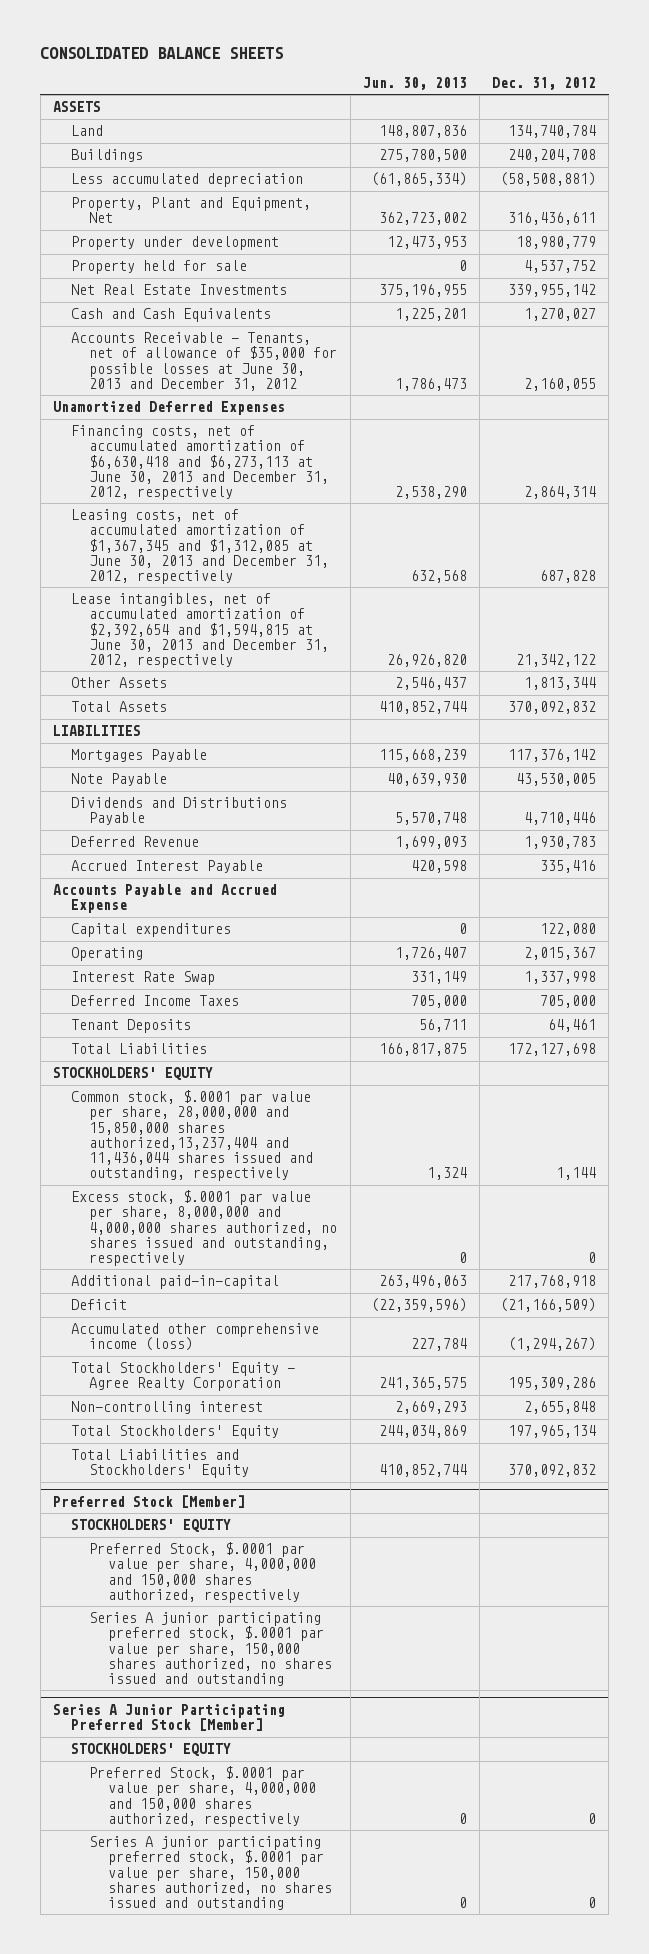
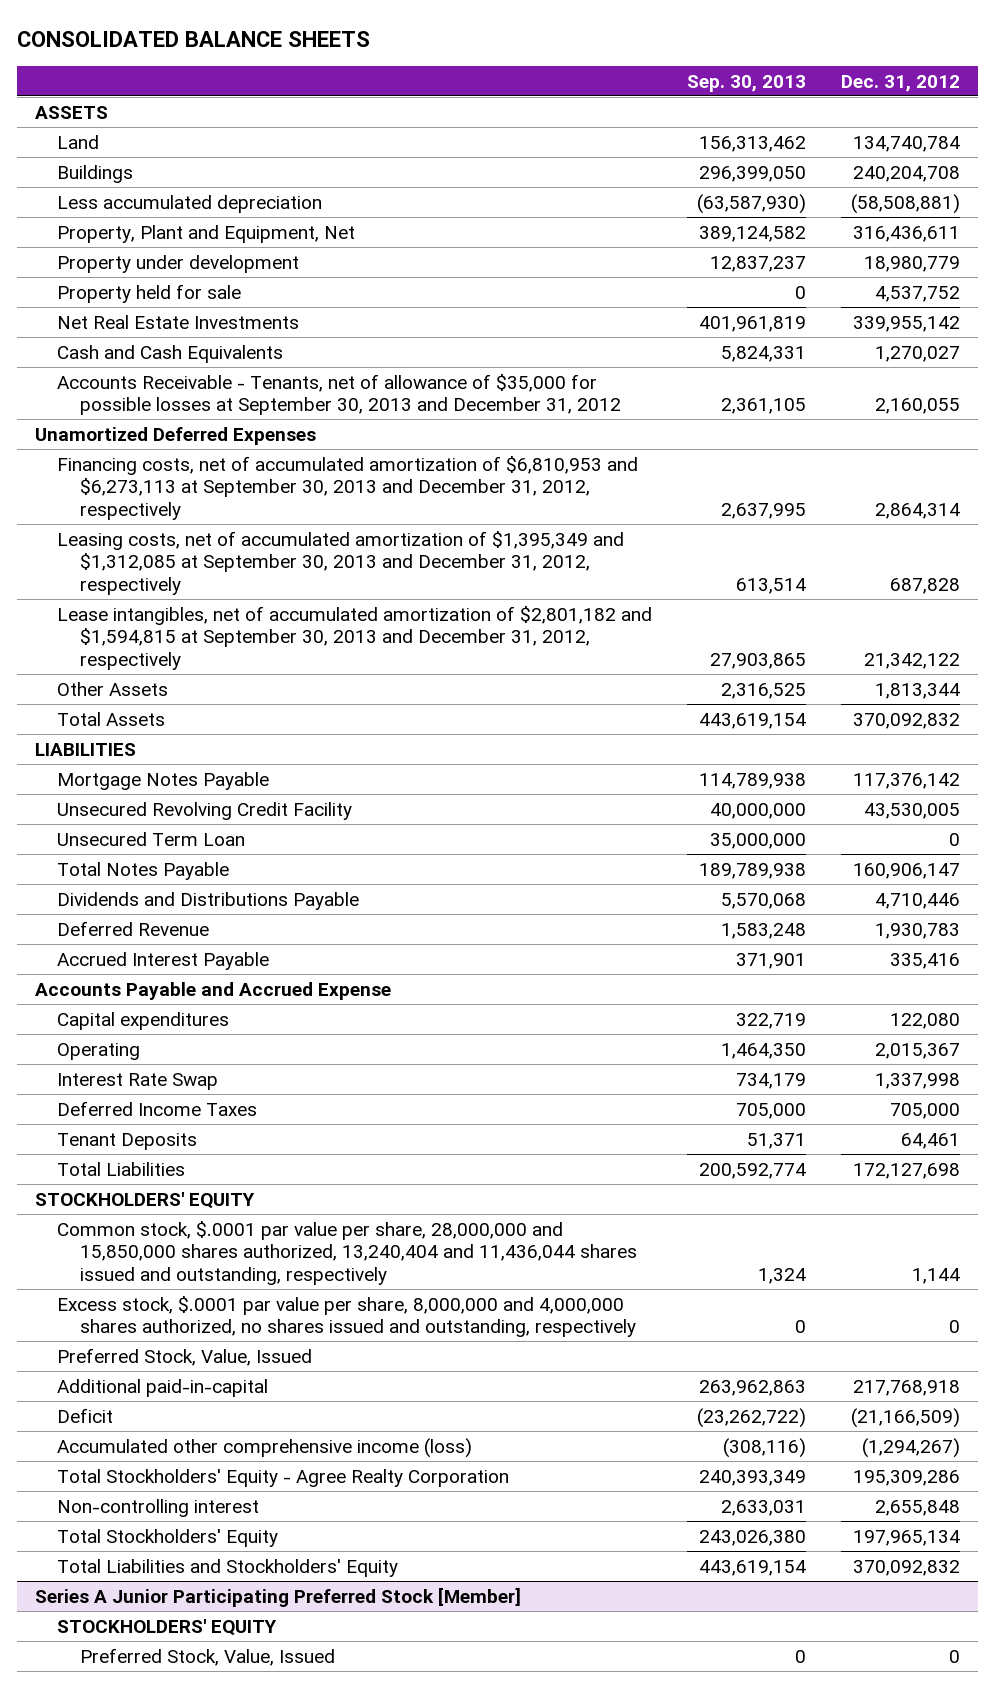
- | Jun. 30, 2013 | Dec. 31, 2012
+ | Sep. 30, 2013 | Dec. 31, 2012
- Accounts Receivable - Tenants, net of allowance of $35,000 for possible losses at June 30, 2013 and December 31, 2012 | 1,786,473 | 2,160,055
+ Accounts Receivable - Tenants, net of allowance of $35,000 for possible losses at September 30, 2013 and December 31, 2012 | 2,361,105 | 2,160,055
- Financing costs, net of accumulated amortization of $6,630,418 and $6,273,113 at June 30, 2013 and December 31, 2012, respectively | 2,538,290 | 2,864,314
- Leasing costs, net of accumulated amortization of $1,367,345 and $1,312,085 at June 30, 2013 and December 31, 2012, respectively | 632,568 | 687,828
- Lease intangibles, net of accumulated amortization of $2,392,654 and $1,594,815 at June 30, 2013 and December 31, 2012, respectively | 26,926,820 | 21,342,122
+ Financing costs, net of accumulated amortization of $6,810,953 and $6,273,113 at September 30, 2013 and December 31, 2012, respectively | 2,637,995 | 2,864,314
+ Leasing costs, net of accumulated amortization of $1,395,349 and $1,312,085 at September 30, 2013 and December 31, 2012, respectively | 613,514 | 687,828
+ Lease intangibles, net of accumulated amortization of $2,801,182 and $1,594,815 at September 30, 2013 and December 31, 2012, respectively | 27,903,865 | 21,342,122
- Mortgages Payable | 115,668,239 | 117,376,142
- Note Payable | 40,639,930 | 43,530,005
+ Mortgage Notes Payable | 114,789,938 | 117,376,142
+ Unsecured Revolving Credit Facility | 40,000,000 | 43,530,005
+ Unsecured Term Loan | 35,000,000 | 0
+ Total Notes Payable | 189,789,938 | 160,906,147
- Common stock, $.0001 par value per share, 28,000,000 and 15,850,000 shares authorized,13,237,404 and 11,436,044 shares issued and outstanding, respectively | 1,324 | 1,144
+ Common stock, $.0001 par value per share, 28,000,000 and 15,850,000 shares authorized, 13,240,404 and 11,436,044 shares issued and outstanding, respectively | 1,324 | 1,144
+ Preferred Stock, Value, Issued
- Preferred Stock [Member]
- STOCKHOLDERS' EQUITY
- Preferred Stock, $.0001 par value per share, 4,000,000 and 150,000 shares authorized, respectively
- Series A junior participating preferred stock, $.0001 par value per share, 150,000 shares authorized, no shares issued and outstanding
@ Series A Junior Participating Preferred Stock [Member]
- Preferred Stock, $.0001 par value per share, 4,000,000 and 150,000 shares authorized, respectively | 0 | 0
- Series A junior participating preferred stock, $.0001 par value per share, 150,000 shares authorized, no shares issued and outstanding | 0 | 0
+ Preferred Stock, Value, Issued | 0 | 0

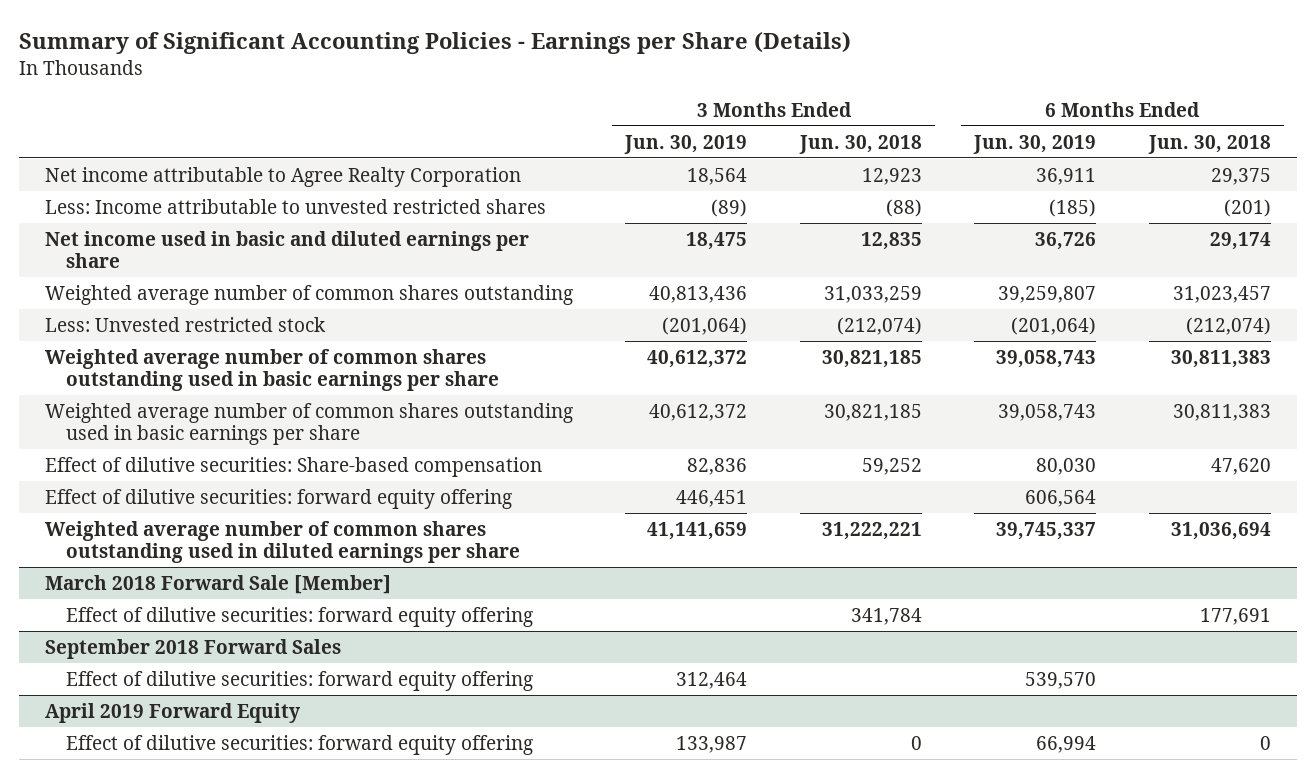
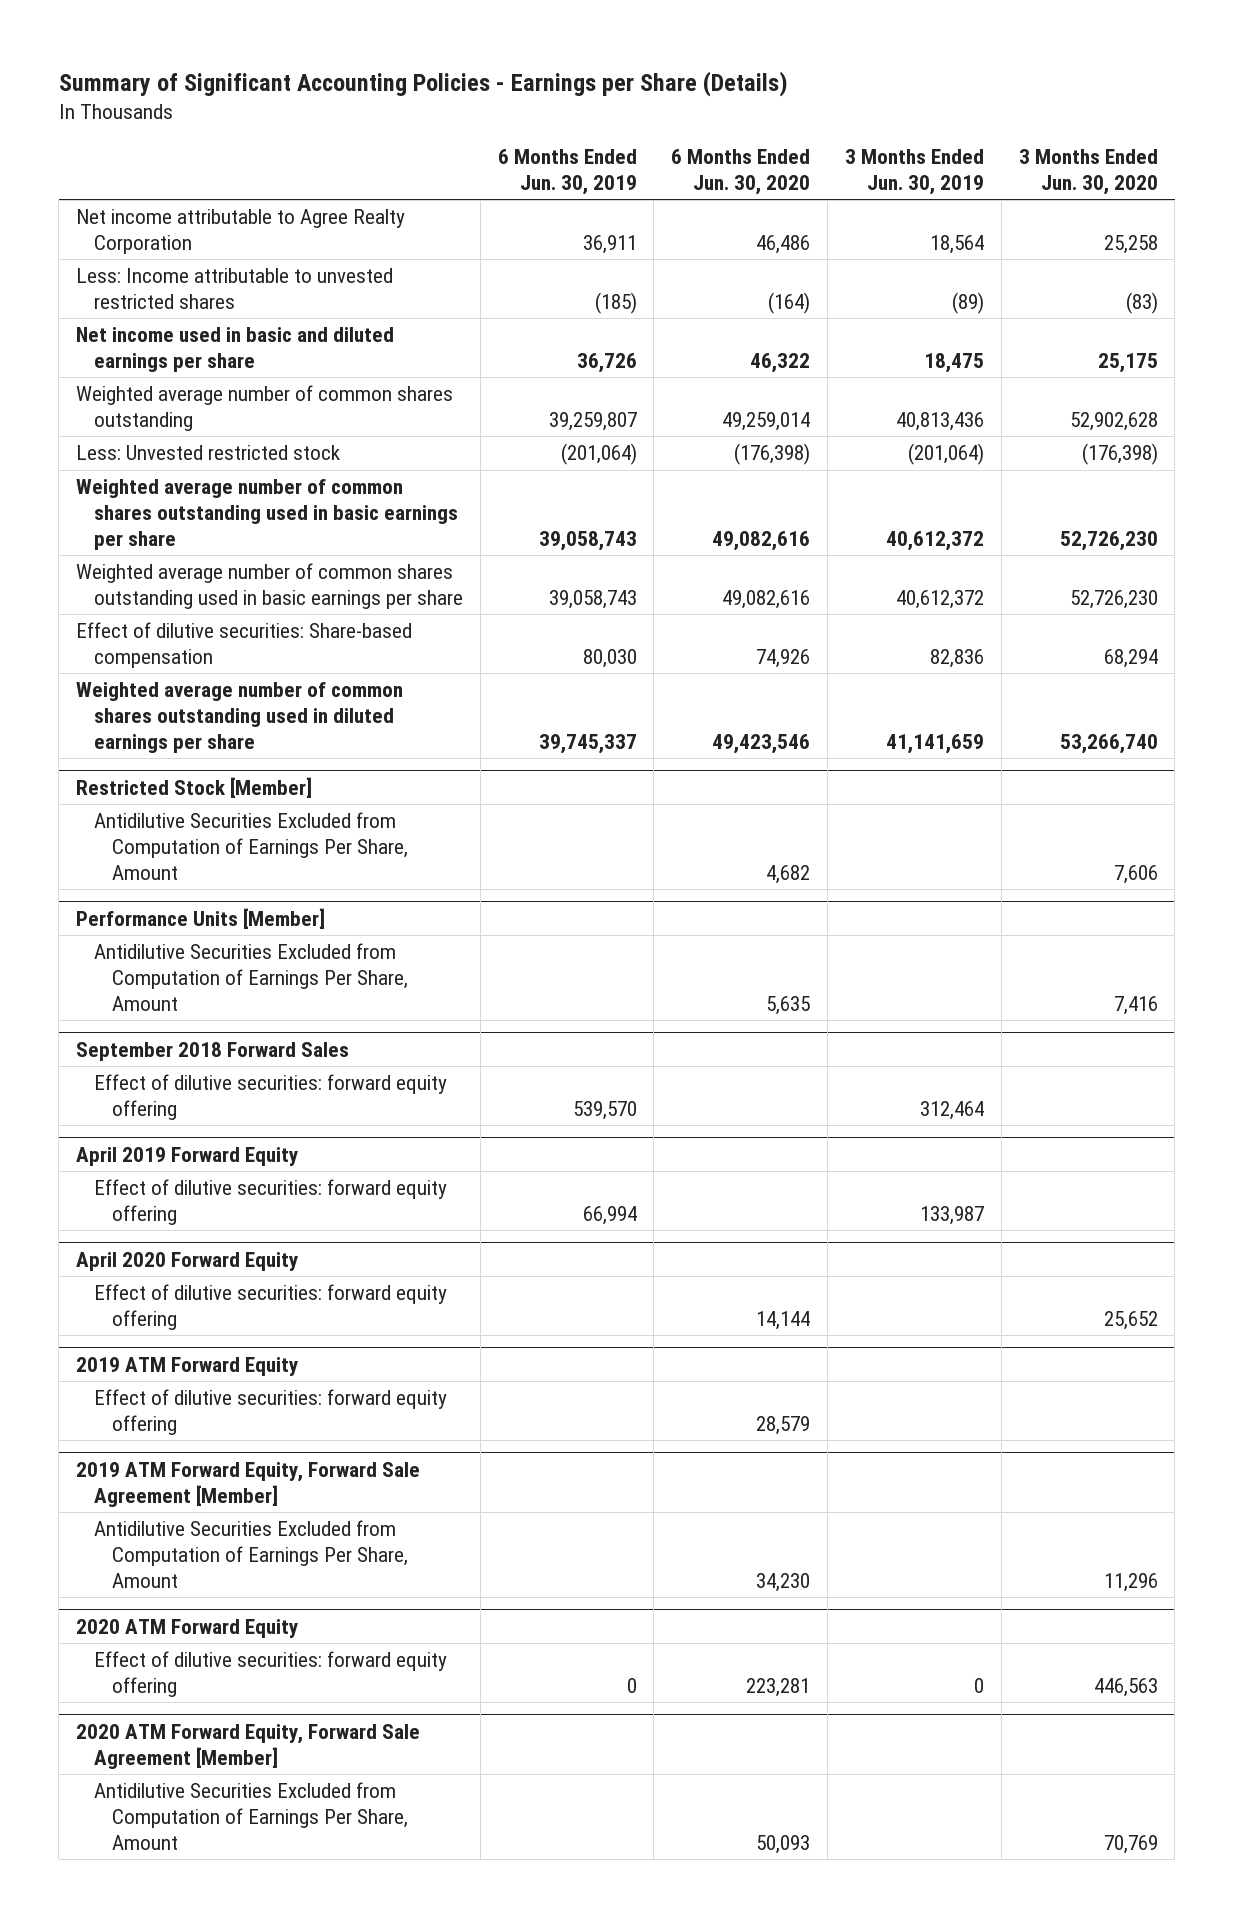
- | 3 Months Ended Jun. 30, 2019 | 3 Months Ended Jun. 30, 2018 | 6 Months Ended Jun. 30, 2019 | 6 Months Ended Jun. 30, 2018
+ | 6 Months Ended Jun. 30, 2019 | 6 Months Ended Jun. 30, 2020 | 3 Months Ended Jun. 30, 2019 | 3 Months Ended Jun. 30, 2020
- Effect of dilutive securities: forward equity offering | 446,451 | | 606,564 |
- March 2018 Forward Sale [Member]
- Effect of dilutive securities: forward equity offering | | 341,784 | | 177,691
+ Restricted Stock [Member]
+ Antidilutive Securities Excluded from Computation of Earnings Per Share, Amount | | 4,682 | | 7,606
+ Performance Units [Member]
+ Antidilutive Securities Excluded from Computation of Earnings Per Share, Amount | | 5,635 | | 7,416
+ April 2020 Forward Equity
+ Effect of dilutive securities: forward equity offering | | 14,144 | | 25,652
+ 2019 ATM Forward Equity
+ Effect of dilutive securities: forward equity offering | | 28,579 | |
+ 2019 ATM Forward Equity, Forward Sale Agreement [Member]
+ Antidilutive Securities Excluded from Computation of Earnings Per Share, Amount | | 34,230 | | 11,296
+ 2020 ATM Forward Equity
+ Effect of dilutive securities: forward equity offering | 0 | 223,281 | 0 | 446,563
+ 2020 ATM Forward Equity, Forward Sale Agreement [Member]
+ Antidilutive Securities Excluded from Computation of Earnings Per Share, Amount | | 50,093 | | 70,769

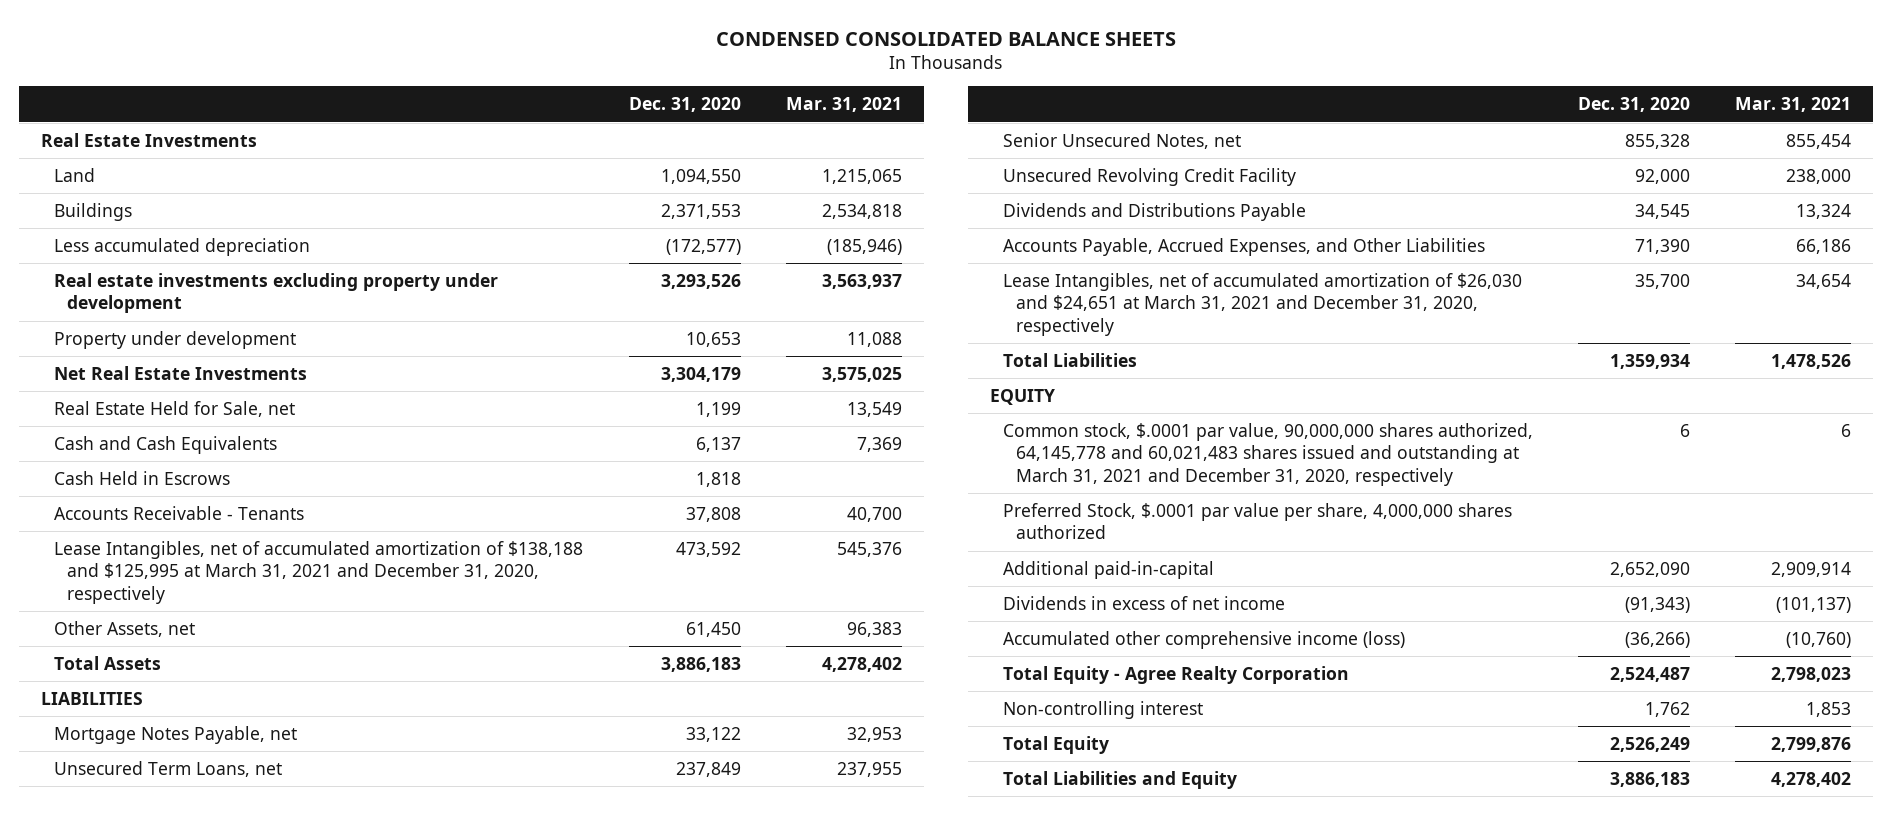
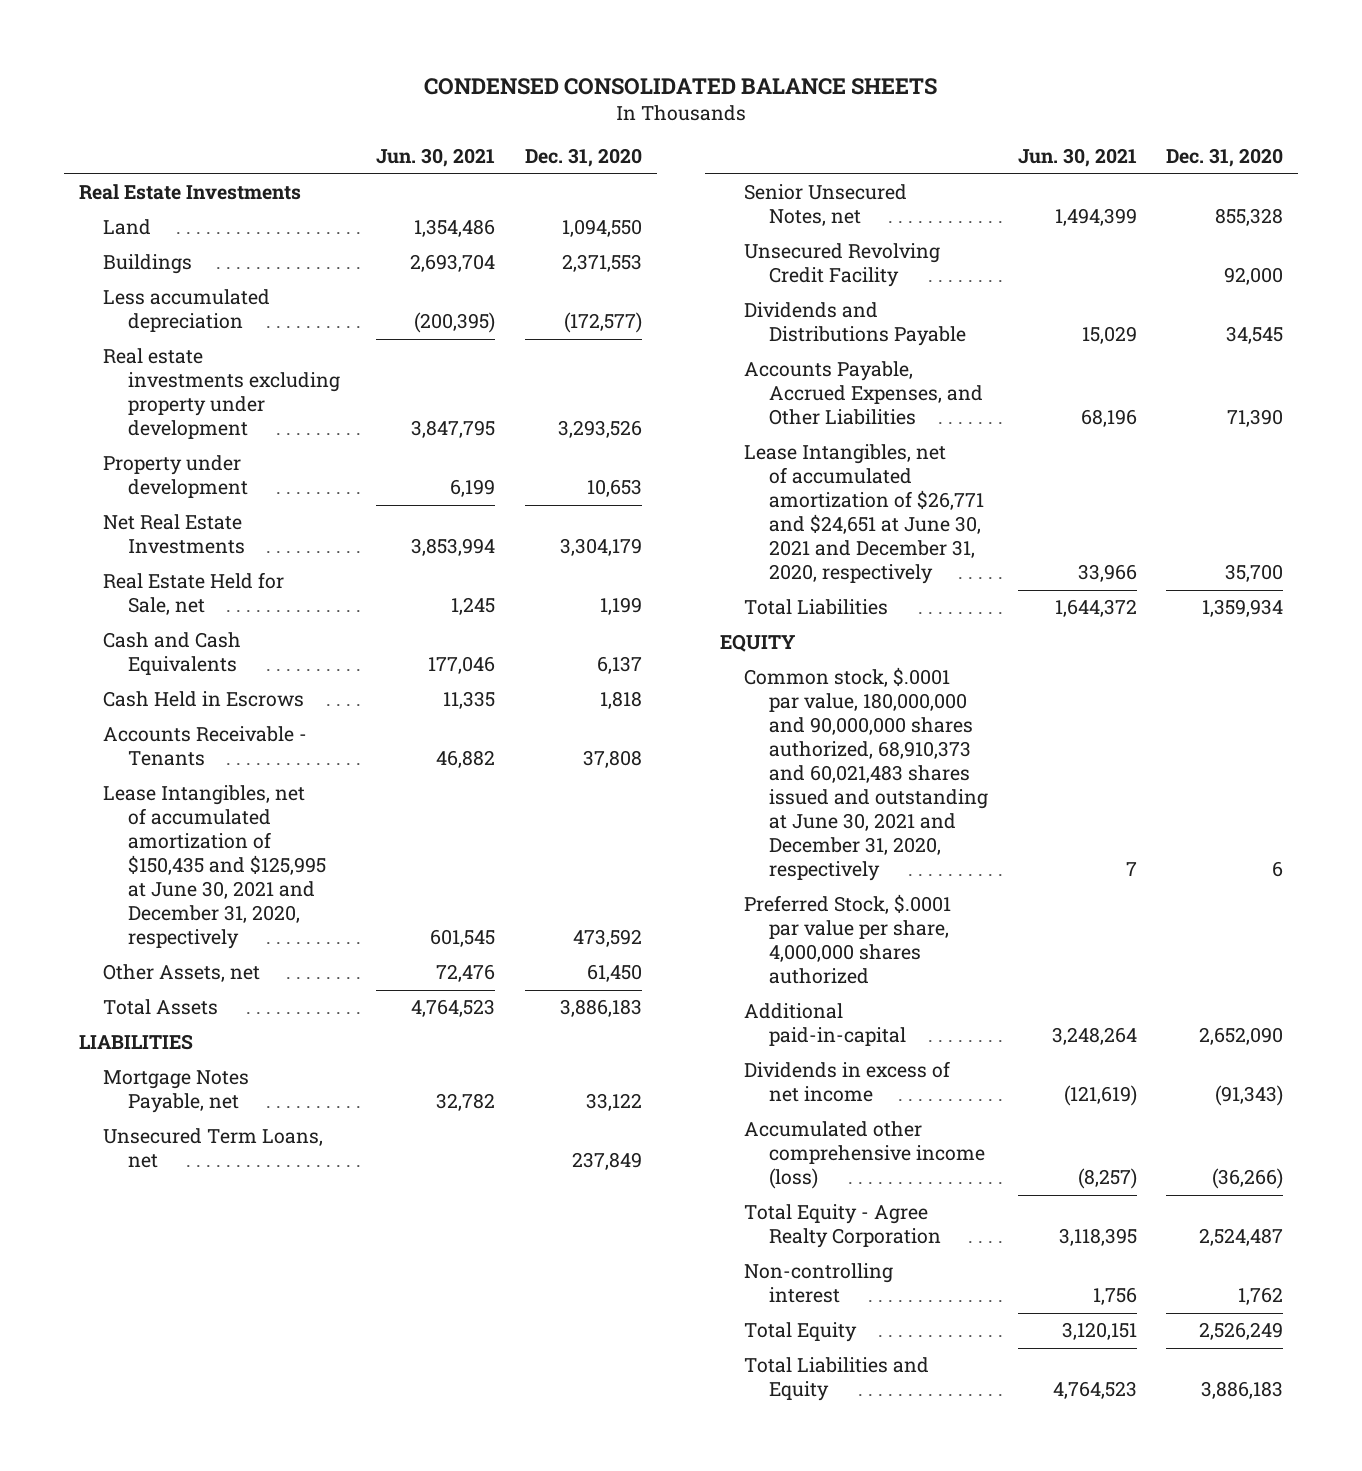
- | Dec. 31, 2020 | Mar. 31, 2021
+ | Jun. 30, 2021 | Dec. 31, 2020
- Lease Intangibles, net of accumulated amortization of $138,188 and $125,995 at March 31, 2021 and December 31, 2020, respectively | 473,592 | 545,376
+ Lease Intangibles, net of accumulated amortization of $150,435 and $125,995 at June 30, 2021 and December 31, 2020, respectively | 601,545 | 473,592
- Lease Intangibles, net of accumulated amortization of $26,030 and $24,651 at March 31, 2021 and December 31, 2020, respectively | 35,700 | 34,654
+ Lease Intangibles, net of accumulated amortization of $26,771 and $24,651 at June 30, 2021 and December 31, 2020, respectively | 33,966 | 35,700
- Common stock, $.0001 par value, 90,000,000 shares authorized, 64,145,778 and 60,021,483 shares issued and outstanding at March 31, 2021 and December 31, 2020, respectively | 6 | 6
+ Common stock, $.0001 par value, 180,000,000 and 90,000,000 shares authorized, 68,910,373 and 60,021,483 shares issued and outstanding at June 30, 2021 and December 31, 2020, respectively | 7 | 6

